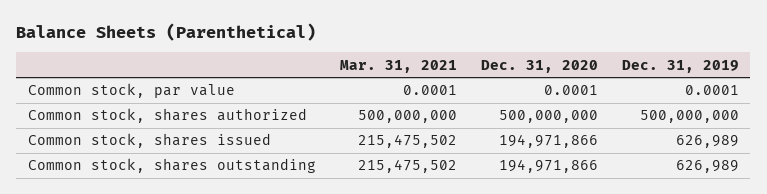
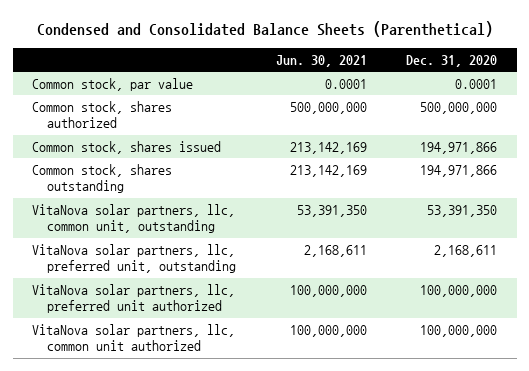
- Balance Sheets (Parenthetical)
+ Condensed and Consolidated Balance Sheets (Parenthetical)
- | Mar. 31, 2021 | Dec. 31, 2020 | Dec. 31, 2019
+ | Jun. 30, 2021 | Dec. 31, 2020
+ VitaNova solar partners, llc, common unit, outstanding | 53,391,350 | 53,391,350
+ VitaNova solar partners, llc, preferred unit, outstanding | 2,168,611 | 2,168,611
+ VitaNova solar partners, llc, preferred unit authorized | 100,000,000 | 100,000,000
+ VitaNova solar partners, llc, common unit authorized | 100,000,000 | 100,000,000

